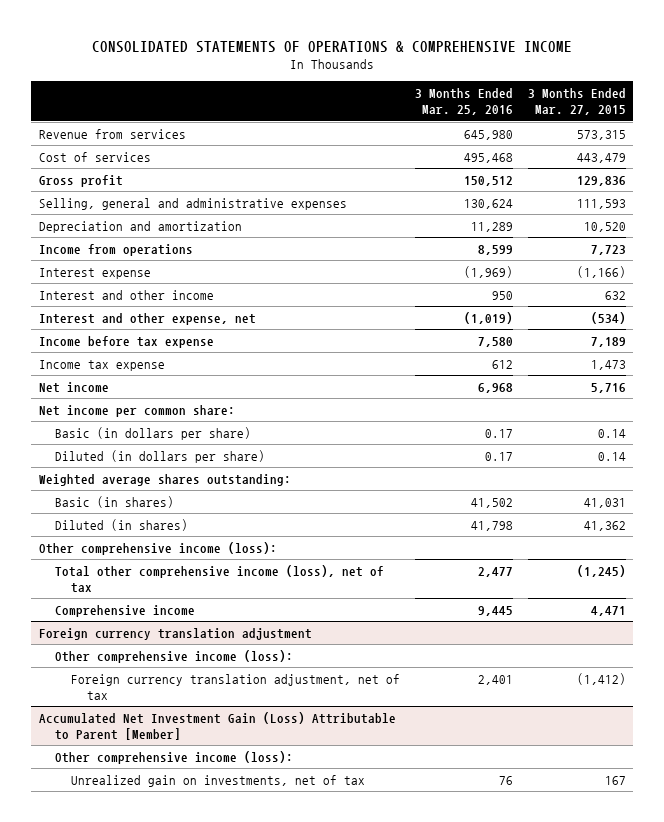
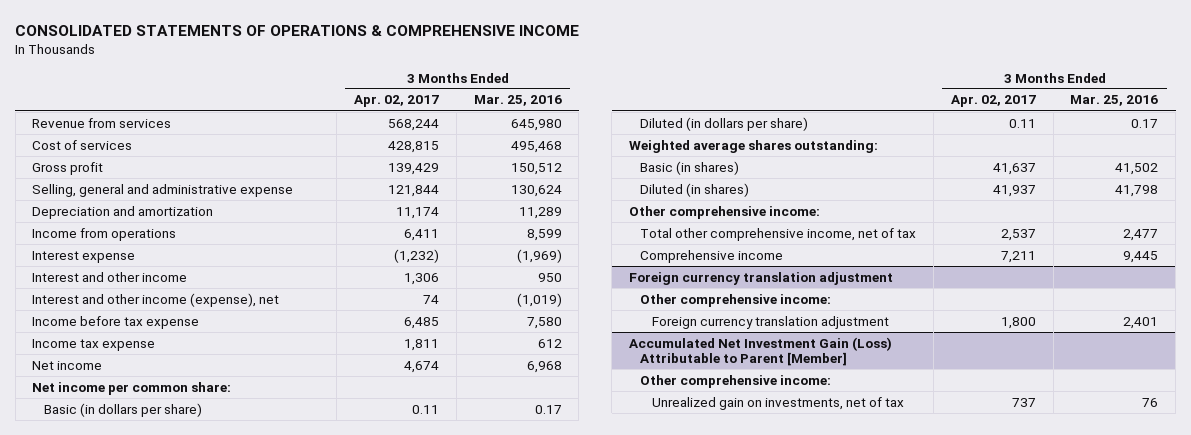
- | 3 Months Ended Mar. 25, 2016 | 3 Months Ended Mar. 27, 2015
+ | 3 Months Ended Apr. 02, 2017 | 3 Months Ended Mar. 25, 2016
- Selling, general and administrative expenses | 130,624 | 111,593
+ Selling, general and administrative expense | 121,844 | 130,624
- Interest and other expense, net | (1,019) | (534)
+ Interest and other income (expense), net | 74 | (1,019)
- Other comprehensive income (loss):
- Total other comprehensive income (loss), net of tax | 2,477 | (1,245)
+ Other comprehensive income:
+ Total other comprehensive income, net of tax | 2,537 | 2,477
@ Foreign currency translation adjustment
- Other comprehensive income (loss):
- Foreign currency translation adjustment, net of tax | 2,401 | (1,412)
+ Other comprehensive income:
+ Foreign currency translation adjustment | 1,800 | 2,401
@ Accumulated Net Investment Gain (Loss) Attributable to Parent [Member]
- Other comprehensive income (loss):
+ Other comprehensive income:

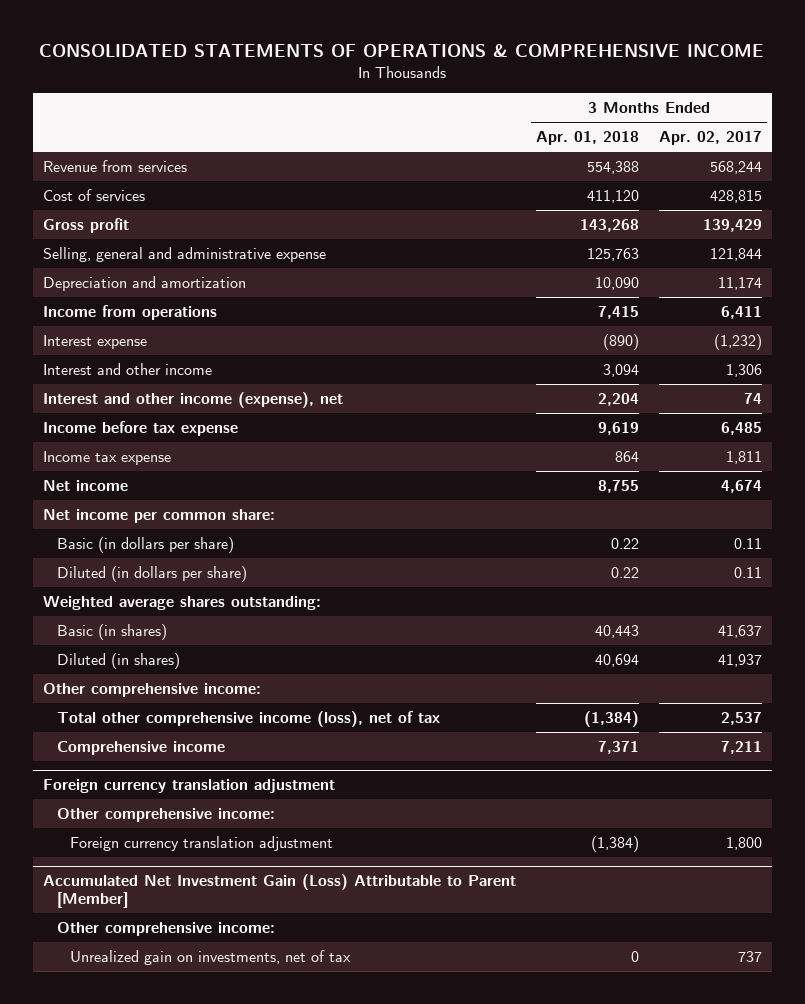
- | 3 Months Ended Apr. 02, 2017 | 3 Months Ended Mar. 25, 2016
+ | 3 Months Ended Apr. 01, 2018 | 3 Months Ended Apr. 02, 2017
- Total other comprehensive income, net of tax | 2,537 | 2,477
+ Total other comprehensive income (loss), net of tax | (1,384) | 2,537

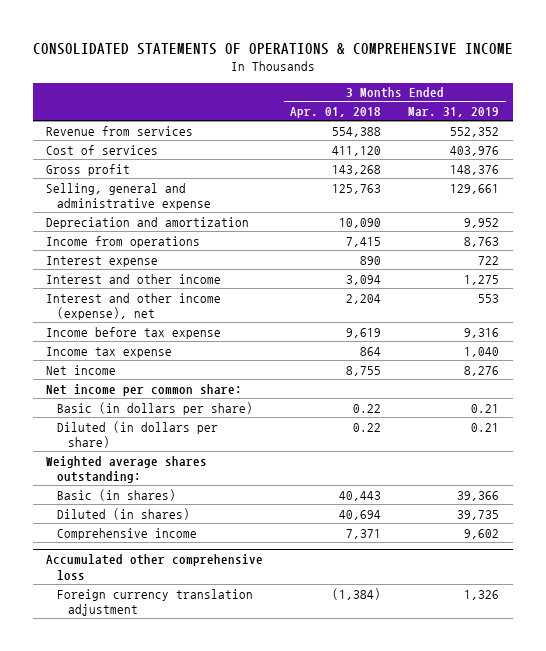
- | 3 Months Ended Apr. 01, 2018 | 3 Months Ended Apr. 02, 2017
+ | 3 Months Ended Apr. 01, 2018 | 3 Months Ended Mar. 31, 2019
- Interest expense | (890) | (1,232)
+ Interest expense | 890 | 722
- Other comprehensive income:
- Total other comprehensive income (loss), net of tax | (1,384) | 2,537
- Foreign currency translation adjustment
- Other comprehensive income:
+ Accumulated other comprehensive loss
- Accumulated Net Investment Gain (Loss) Attributable to Parent [Member]
- Other comprehensive income:
- Unrealized gain on investments, net of tax | 0 | 737

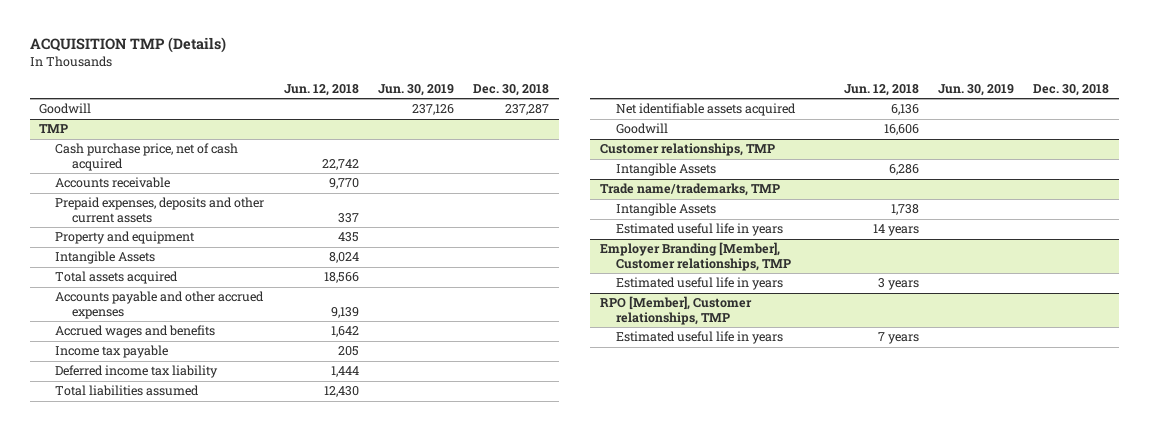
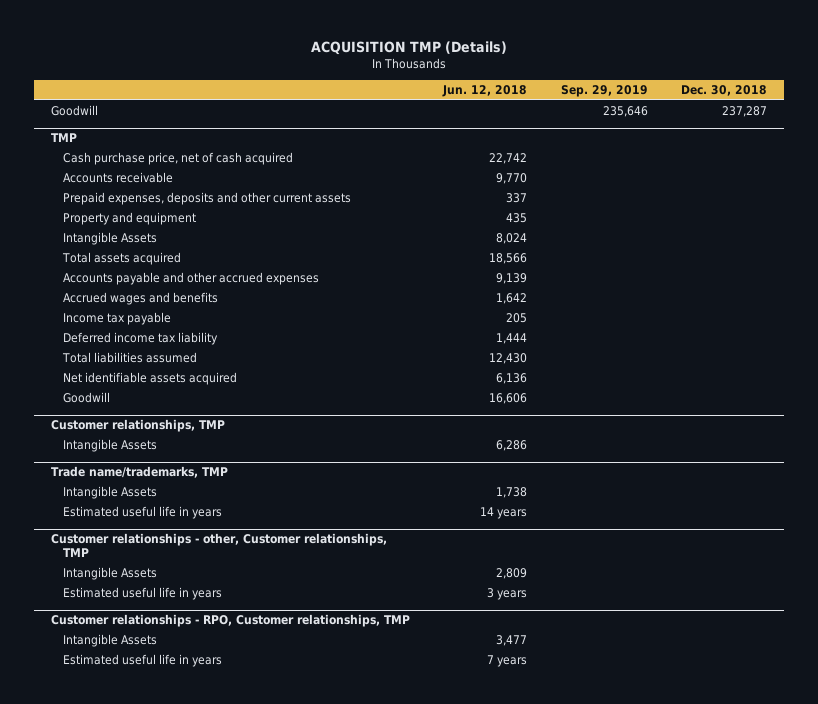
- | Jun. 12, 2018 | Jun. 30, 2019 | Dec. 30, 2018
+ | Jun. 12, 2018 | Sep. 29, 2019 | Dec. 30, 2018
- Employer Branding [Member], Customer relationships, TMP
+ Customer relationships - other, Customer relationships, TMP
+ Intangible Assets | 2,809 | |
- RPO [Member], Customer relationships, TMP
+ Customer relationships - RPO, Customer relationships, TMP
+ Intangible Assets | 3,477 | |

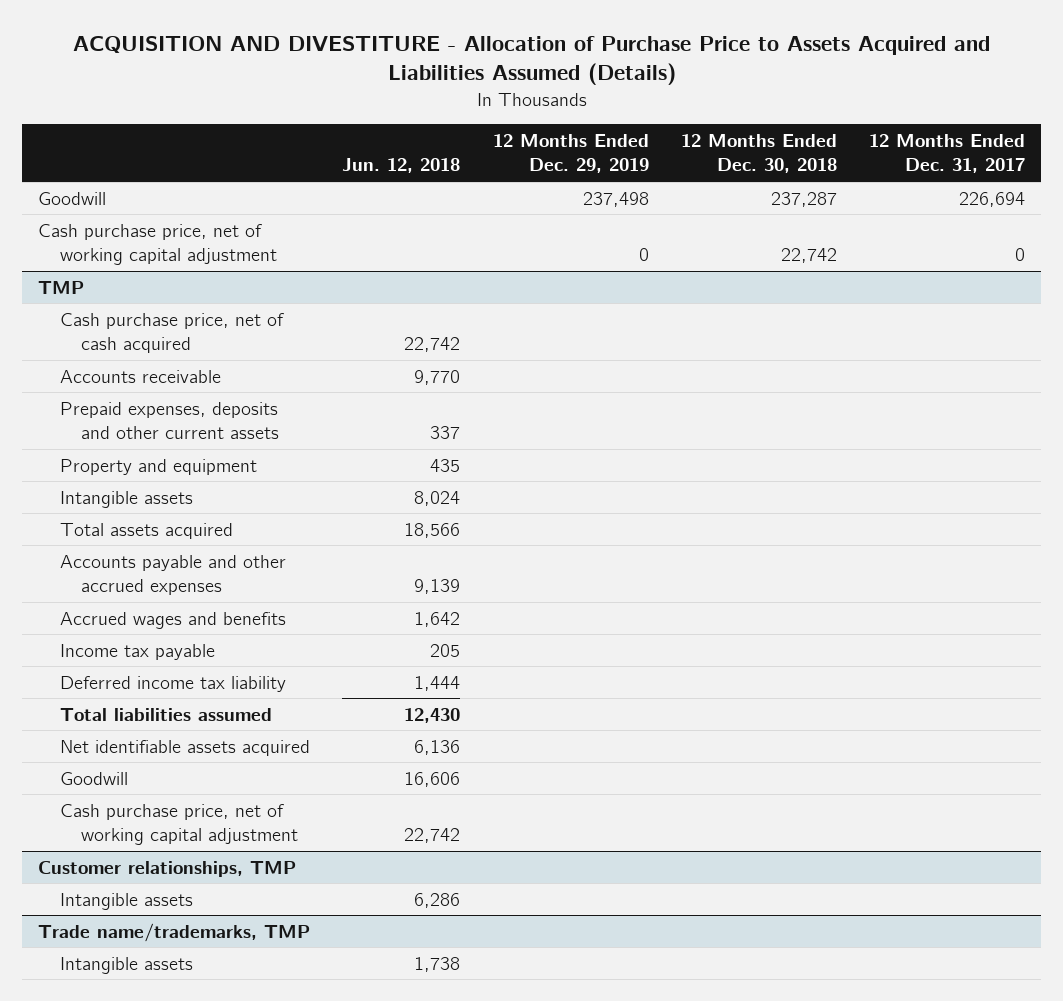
- ACQUISITION TMP (Details)
+ ACQUISITION AND DIVESTITURE - Allocation of Purchase Price to Assets Acquired and Liabilities Assumed (Details)
- | Jun. 12, 2018 | Sep. 29, 2019 | Dec. 30, 2018
+ | Jun. 12, 2018 | 12 Months Ended Dec. 29, 2019 | 12 Months Ended Dec. 30, 2018 | 12 Months Ended Dec. 31, 2017
+ Cash purchase price, net of working capital adjustment | | 0 | 22,742 | 0
@ TMP
- Intangible Assets | 8,024 | |
+ Intangible assets | 8,024 | | |
+ Cash purchase price, net of working capital adjustment | 22,742 | | |
@ Customer relationships, TMP
- Intangible Assets | 6,286 | |
+ Intangible assets | 6,286 | | |
@ Trade name/trademarks, TMP
- Intangible Assets | 1,738 | |
- Estimated useful life in years | 14 years | |
- Customer relationships - other, Customer relationships, TMP
- Intangible Assets | 2,809 | |
- Estimated useful life in years | 3 years | |
- Customer relationships - RPO, Customer relationships, TMP
- Intangible Assets | 3,477 | |
- Estimated useful life in years | 7 years | |
@ Trade name/trademarks, TMP
+ Intangible assets | 1,738 | | |

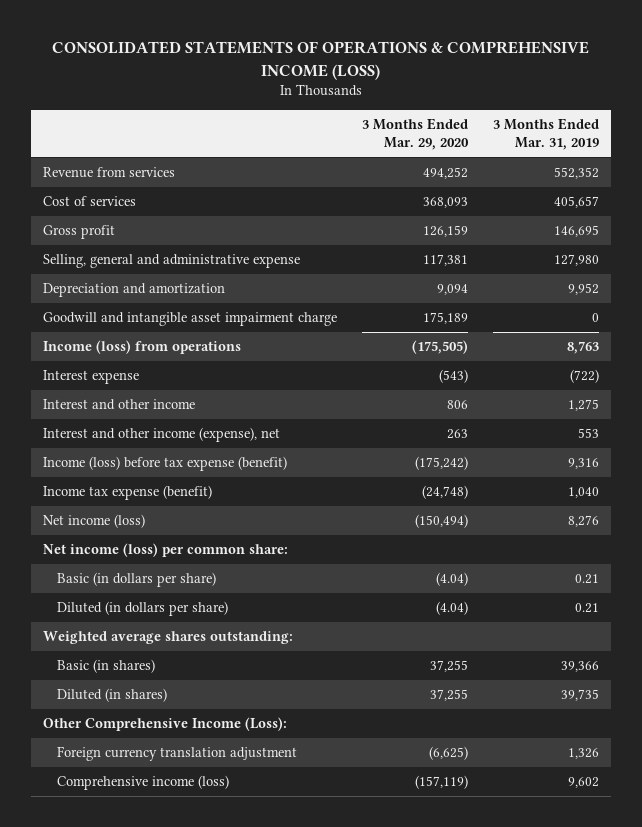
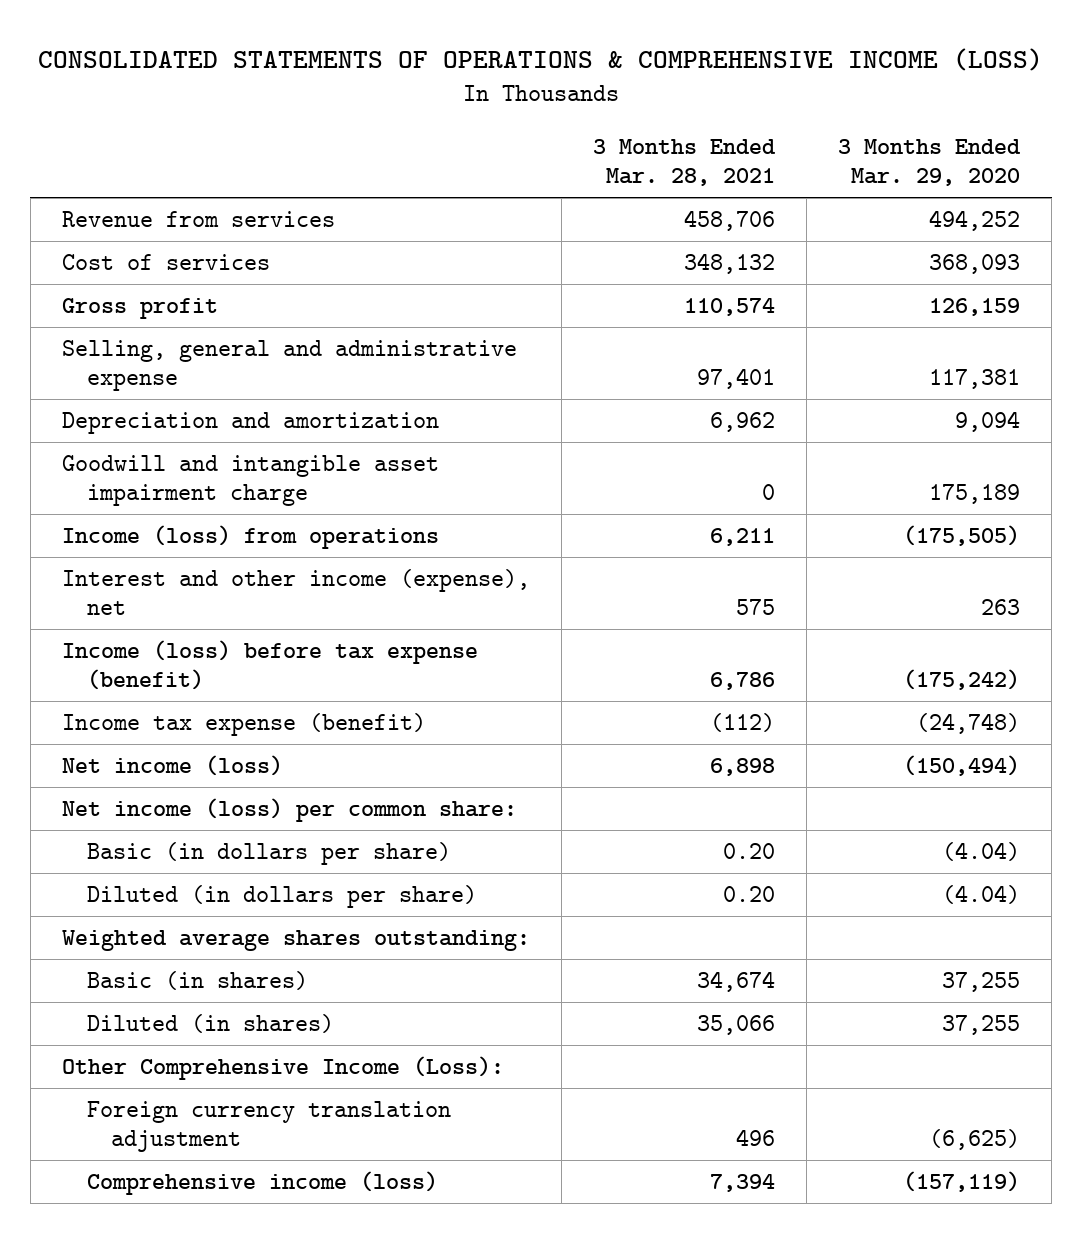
- | 3 Months Ended Mar. 29, 2020 | 3 Months Ended Mar. 31, 2019
+ | 3 Months Ended Mar. 28, 2021 | 3 Months Ended Mar. 29, 2020
- Interest expense | (543) | (722)
- Interest and other income | 806 | 1,275

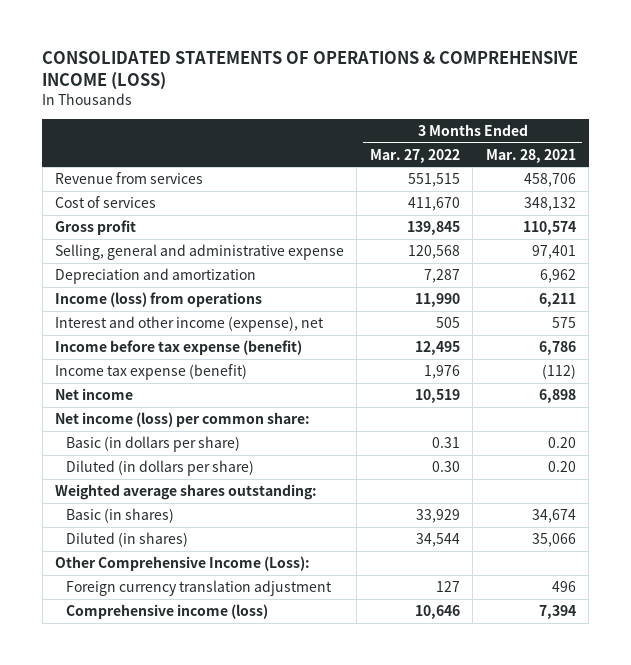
- | 3 Months Ended Mar. 28, 2021 | 3 Months Ended Mar. 29, 2020
+ | 3 Months Ended Mar. 27, 2022 | 3 Months Ended Mar. 28, 2021
- Goodwill and intangible asset impairment charge | 0 | 175,189
- Income (loss) before tax expense (benefit) | 6,786 | (175,242)
+ Income before tax expense (benefit) | 12,495 | 6,786
- Net income (loss) | 6,898 | (150,494)
+ Net income | 10,519 | 6,898

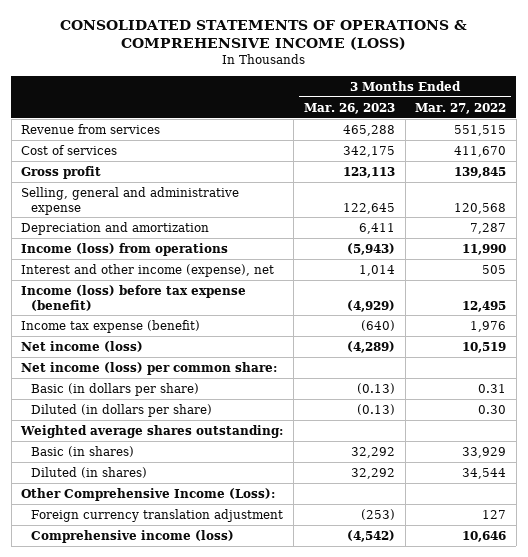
- | 3 Months Ended Mar. 27, 2022 | 3 Months Ended Mar. 28, 2021
+ | 3 Months Ended Mar. 26, 2023 | 3 Months Ended Mar. 27, 2022
- Income before tax expense (benefit) | 12,495 | 6,786
+ Income (loss) before tax expense (benefit) | (4,929) | 12,495
- Net income | 10,519 | 6,898
+ Net income (loss) | (4,289) | 10,519

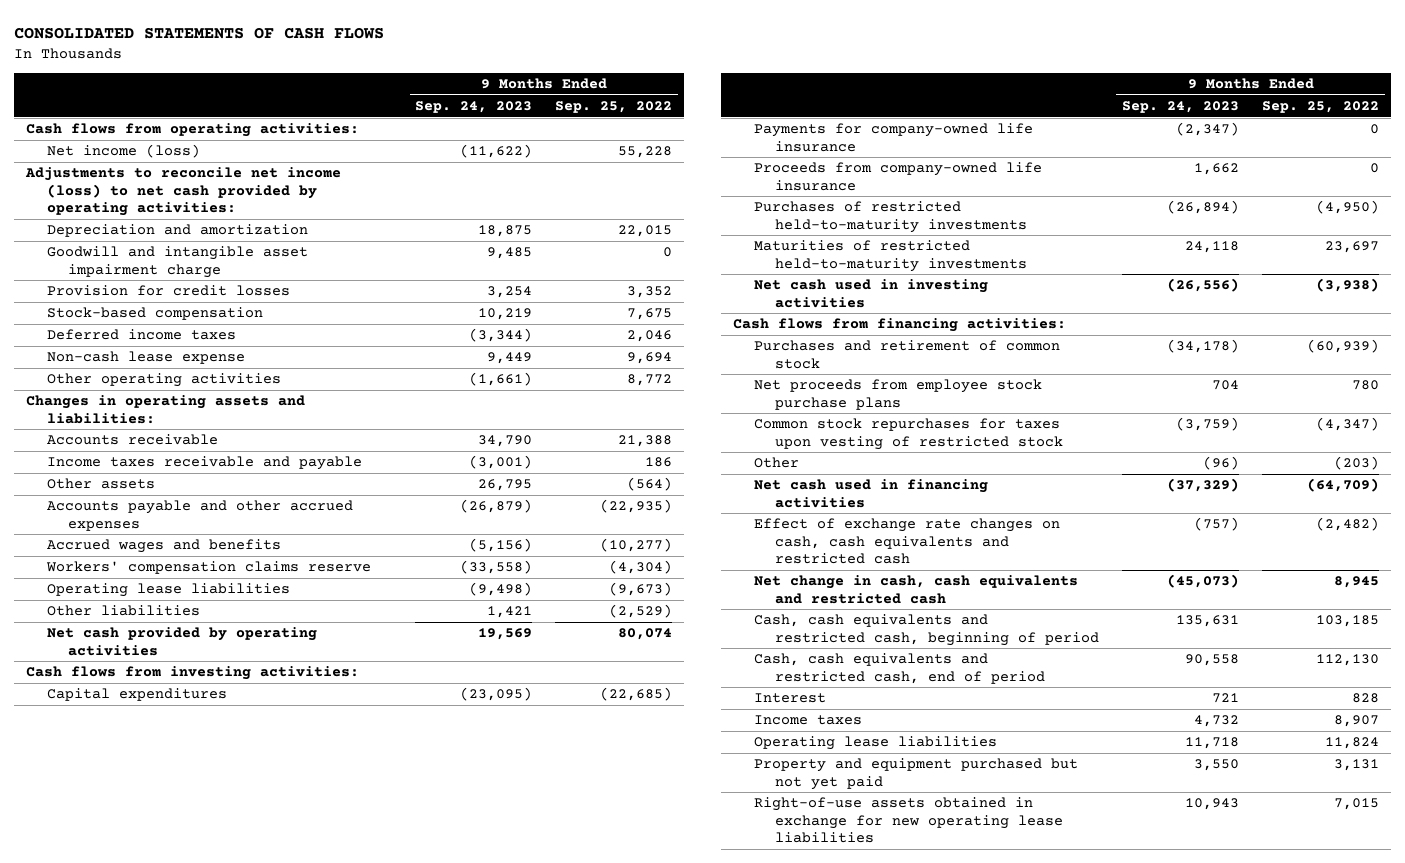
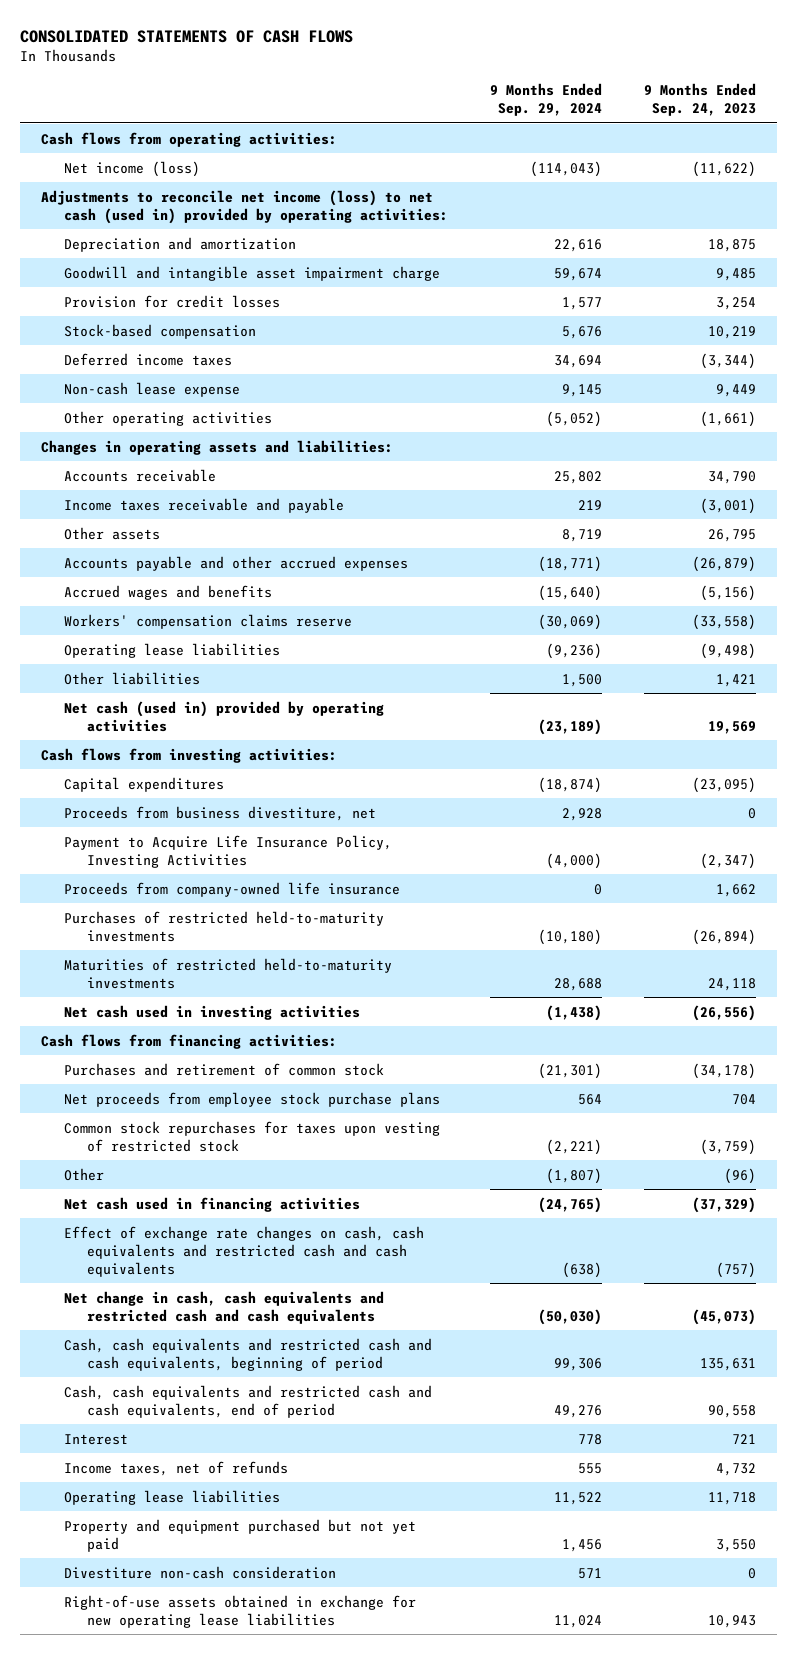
- | 9 Months Ended Sep. 24, 2023 | 9 Months Ended Sep. 25, 2022
+ | 9 Months Ended Sep. 29, 2024 | 9 Months Ended Sep. 24, 2023
- Adjustments to reconcile net income (loss) to net cash provided by operating activities:
+ Adjustments to reconcile net income (loss) to net cash (used in) provided by operating activities:
- Net cash provided by operating activities | 19,569 | 80,074
+ Net cash (used in) provided by operating activities | (23,189) | 19,569
- Payments for company-owned life insurance | (2,347) | 0
+ Proceeds from business divestiture, net | 2,928 | 0
+ Payment to Acquire Life Insurance Policy, Investing Activities | (4,000) | (2,347)
- Effect of exchange rate changes on cash, cash equivalents and restricted cash | (757) | (2,482)
- Net change in cash, cash equivalents and restricted cash | (45,073) | 8,945
- Cash, cash equivalents and restricted cash, beginning of period | 135,631 | 103,185
- Cash, cash equivalents and restricted cash, end of period | 90,558 | 112,130
+ Effect of exchange rate changes on cash, cash equivalents and restricted cash and cash equivalents | (638) | (757)
+ Net change in cash, cash equivalents and restricted cash and cash equivalents | (50,030) | (45,073)
+ Cash, cash equivalents and restricted cash and cash equivalents, beginning of period | 99,306 | 135,631
+ Cash, cash equivalents and restricted cash and cash equivalents, end of period | 49,276 | 90,558
- Income taxes | 4,732 | 8,907
+ Income taxes, net of refunds | 555 | 4,732
+ Divestiture non-cash consideration | 571 | 0

